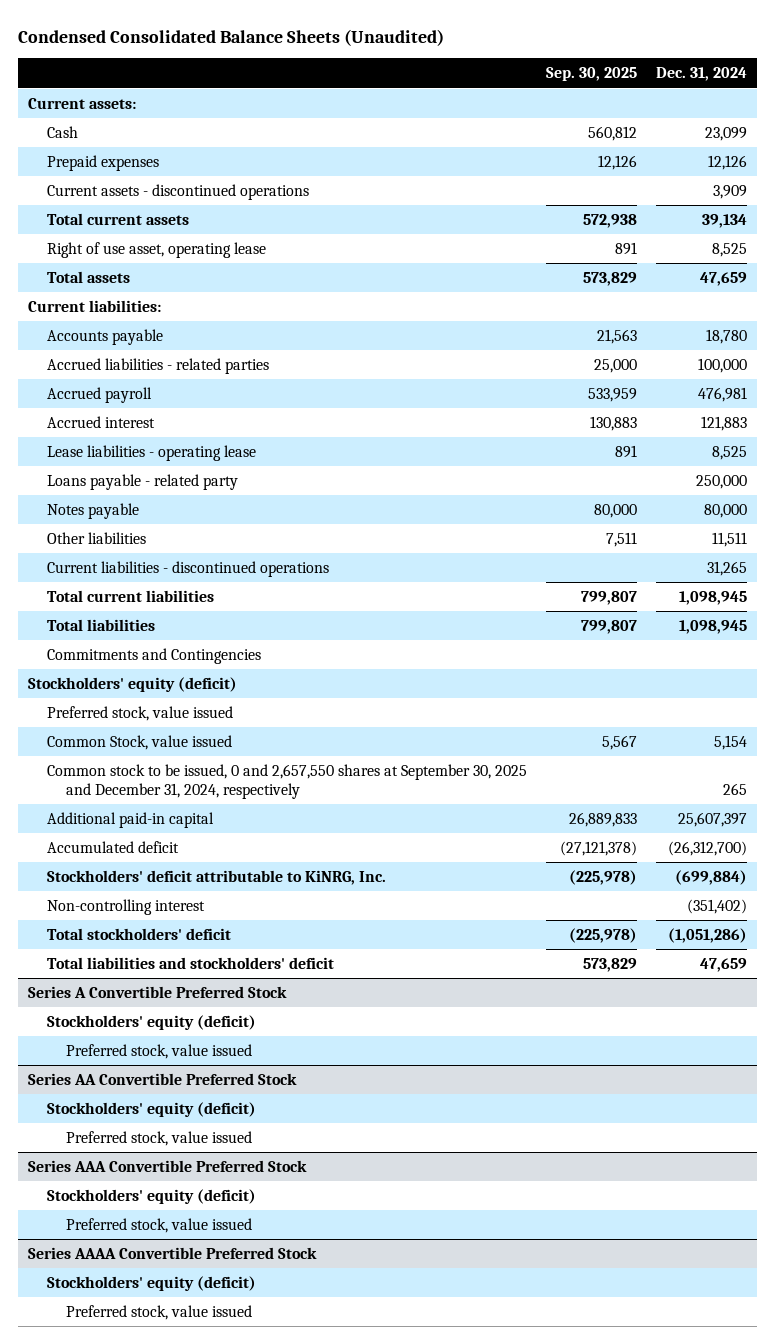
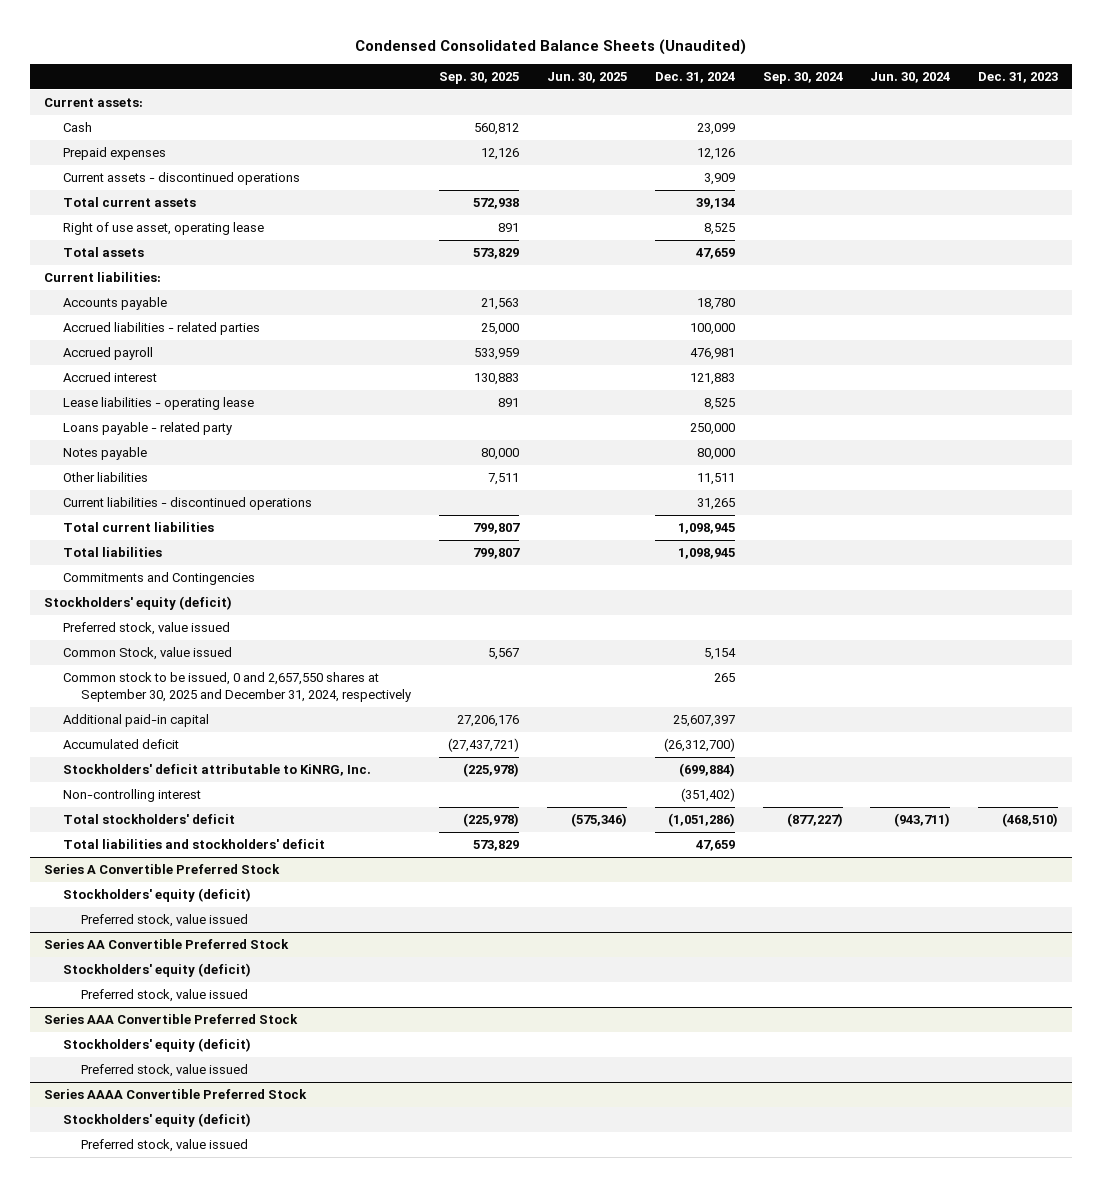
- | Sep. 30, 2025 | Dec. 31, 2024
+ | Sep. 30, 2025 | Jun. 30, 2025 | Dec. 31, 2024 | Sep. 30, 2024 | Jun. 30, 2024 | Dec. 31, 2023
- Additional paid-in capital | 26,889,833 | 25,607,397
- Accumulated deficit | (27,121,378) | (26,312,700)
+ Additional paid-in capital | 27,206,176 | | 25,607,397 | | |
+ Accumulated deficit | (27,437,721) | | (26,312,700) | | |

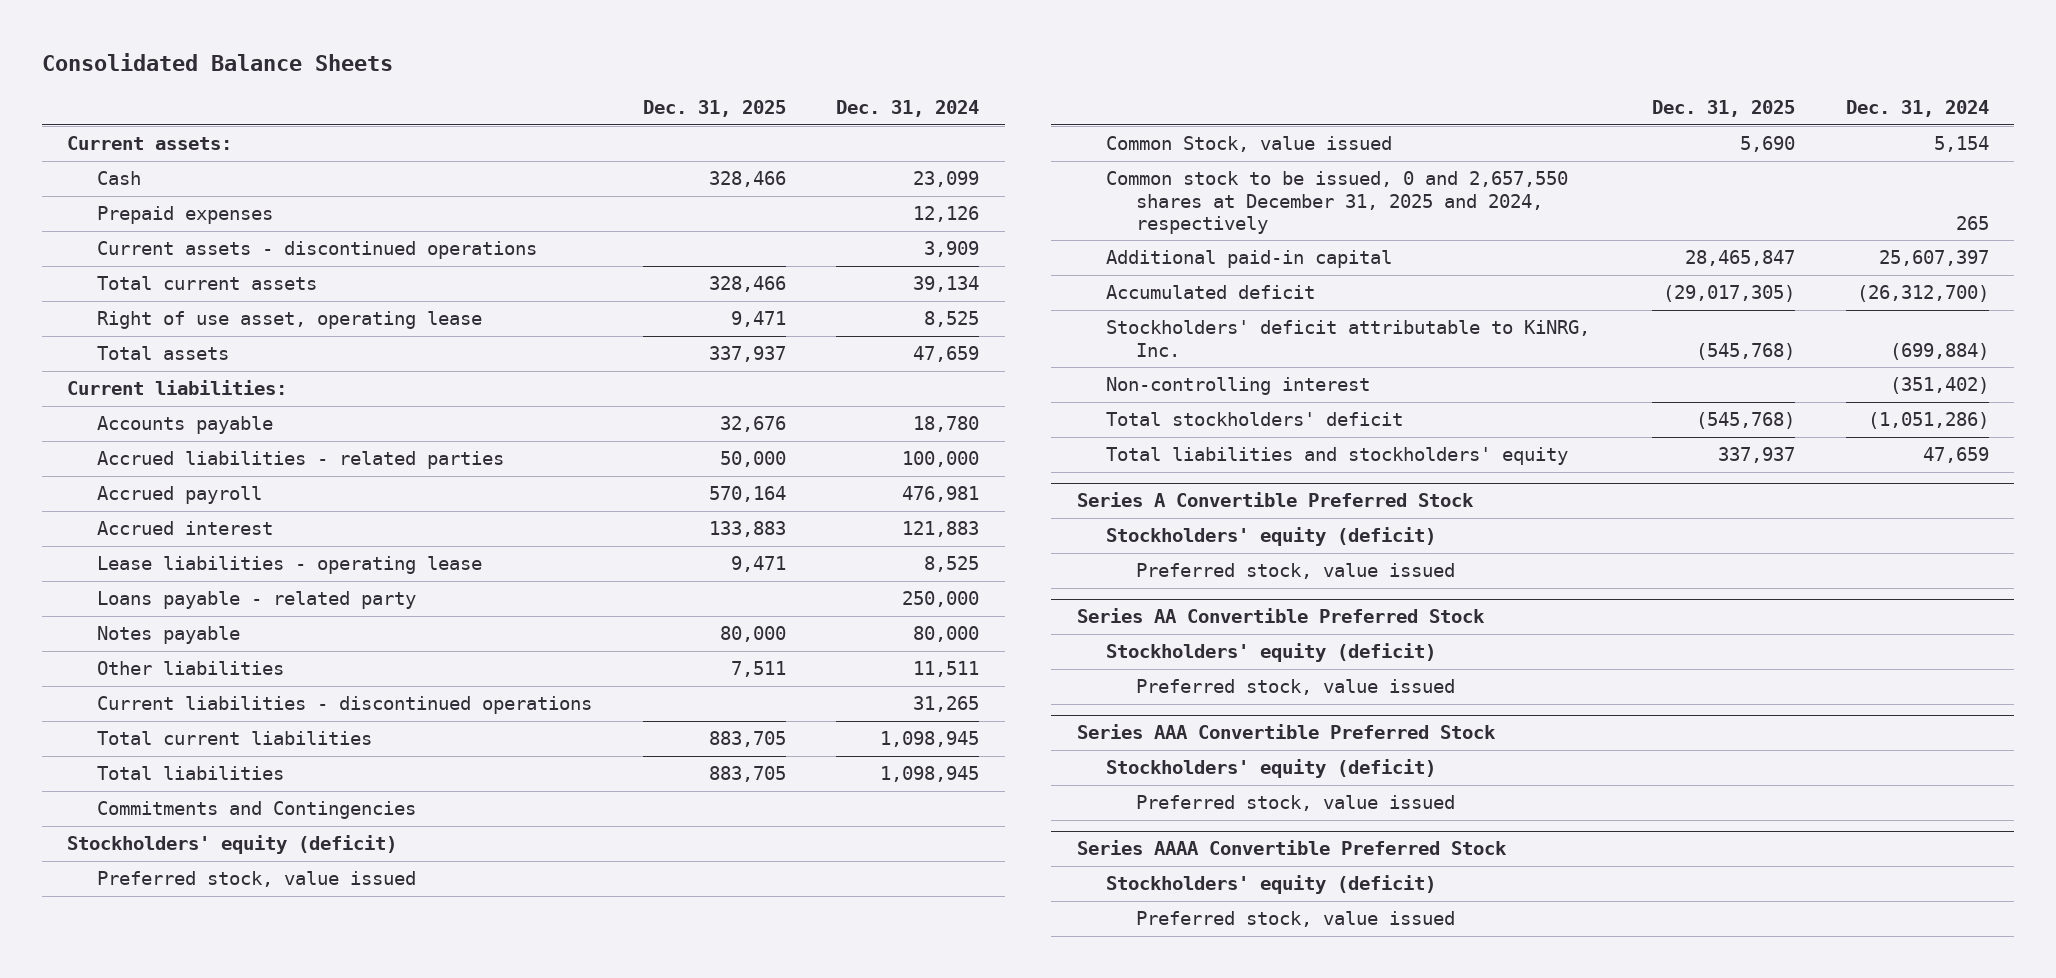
- Condensed Consolidated Balance Sheets (Unaudited)
+ Consolidated Balance Sheets
- | Sep. 30, 2025 | Jun. 30, 2025 | Dec. 31, 2024 | Sep. 30, 2024 | Jun. 30, 2024 | Dec. 31, 2023
+ | Dec. 31, 2025 | Dec. 31, 2024
- Common stock to be issued, 0 and 2,657,550 shares at September 30, 2025 and December 31, 2024, respectively | | | 265 | | |
+ Common stock to be issued, 0 and 2,657,550 shares at December 31, 2025 and 2024, respectively | | 265
- Total liabilities and stockholders' deficit | 573,829 | | 47,659 | | |
+ Total liabilities and stockholders' equity | 337,937 | 47,659

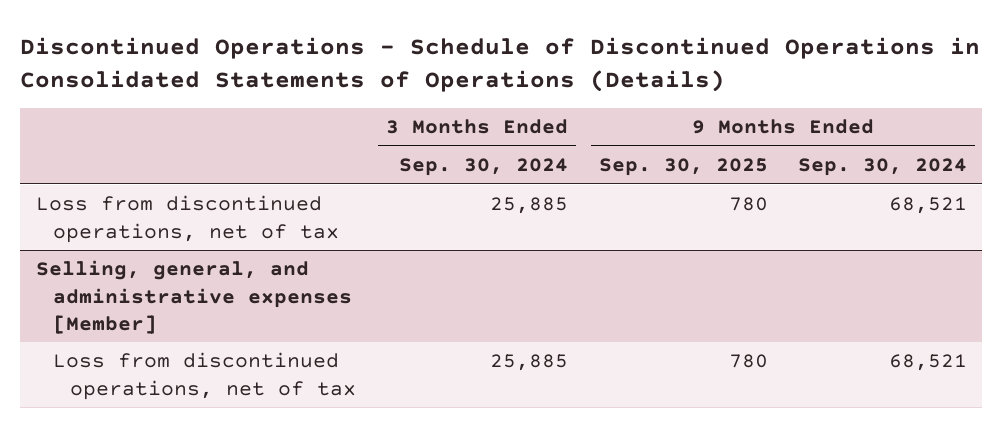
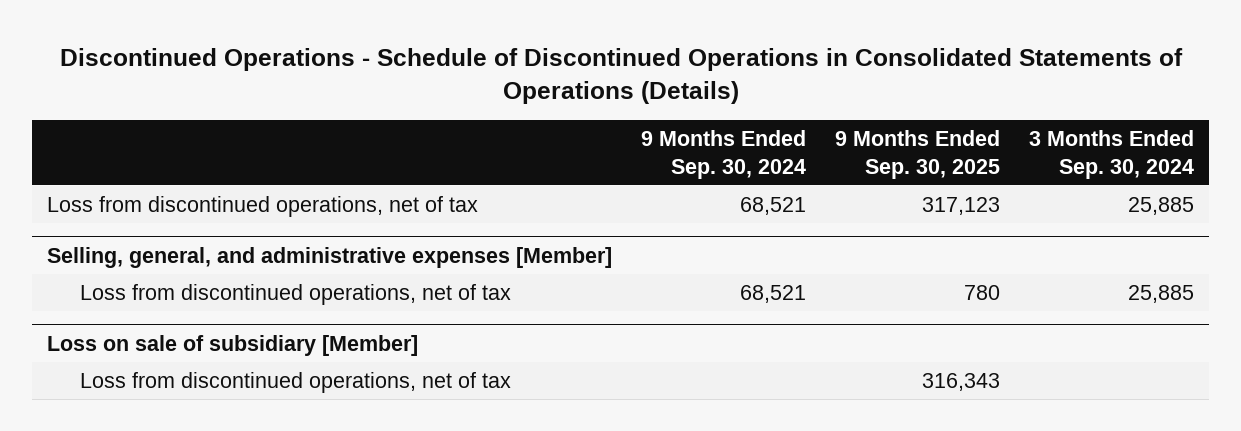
- | 3 Months Ended Sep. 30, 2024 | 9 Months Ended Sep. 30, 2025 | 9 Months Ended Sep. 30, 2024
+ | 9 Months Ended Sep. 30, 2024 | 9 Months Ended Sep. 30, 2025 | 3 Months Ended Sep. 30, 2024
- Loss from discontinued operations, net of tax | 25,885 | 780 | 68,521
+ Loss from discontinued operations, net of tax | 68,521 | 317,123 | 25,885
+ Loss on sale of subsidiary [Member]
+ Loss from discontinued operations, net of tax | | 316,343 |

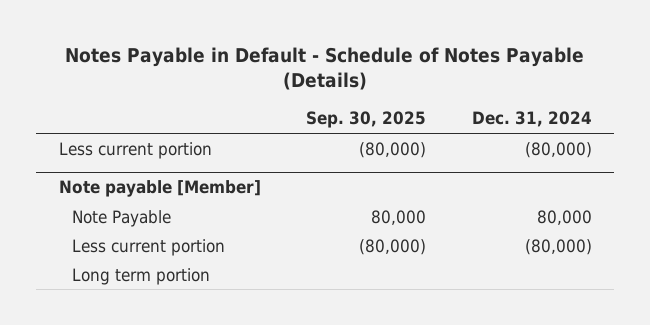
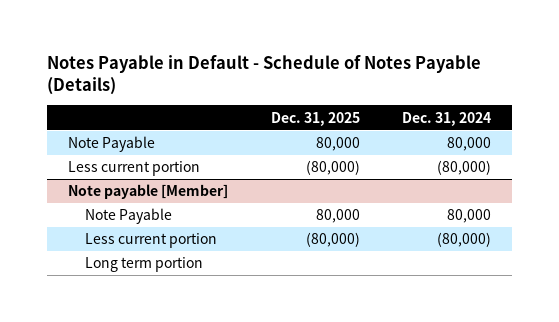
- | Sep. 30, 2025 | Dec. 31, 2024
+ | Dec. 31, 2025 | Dec. 31, 2024
+ Note Payable | 80,000 | 80,000

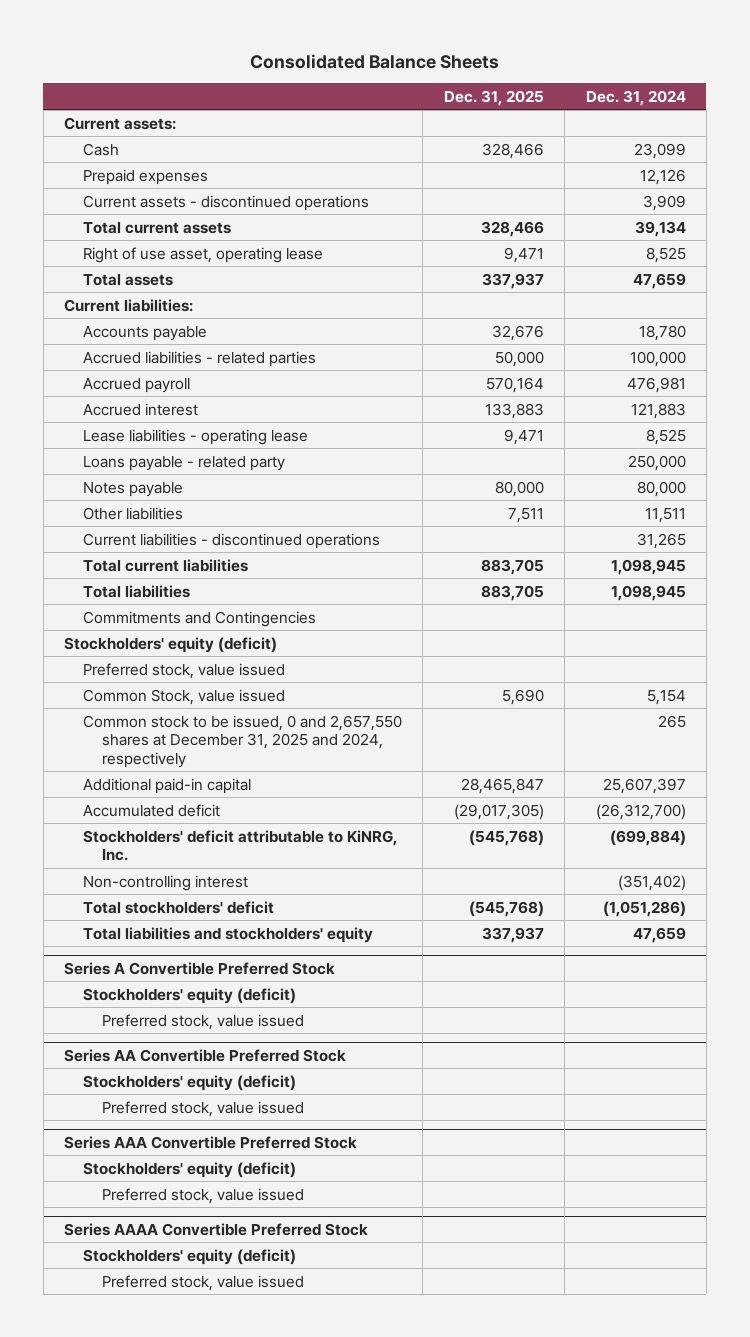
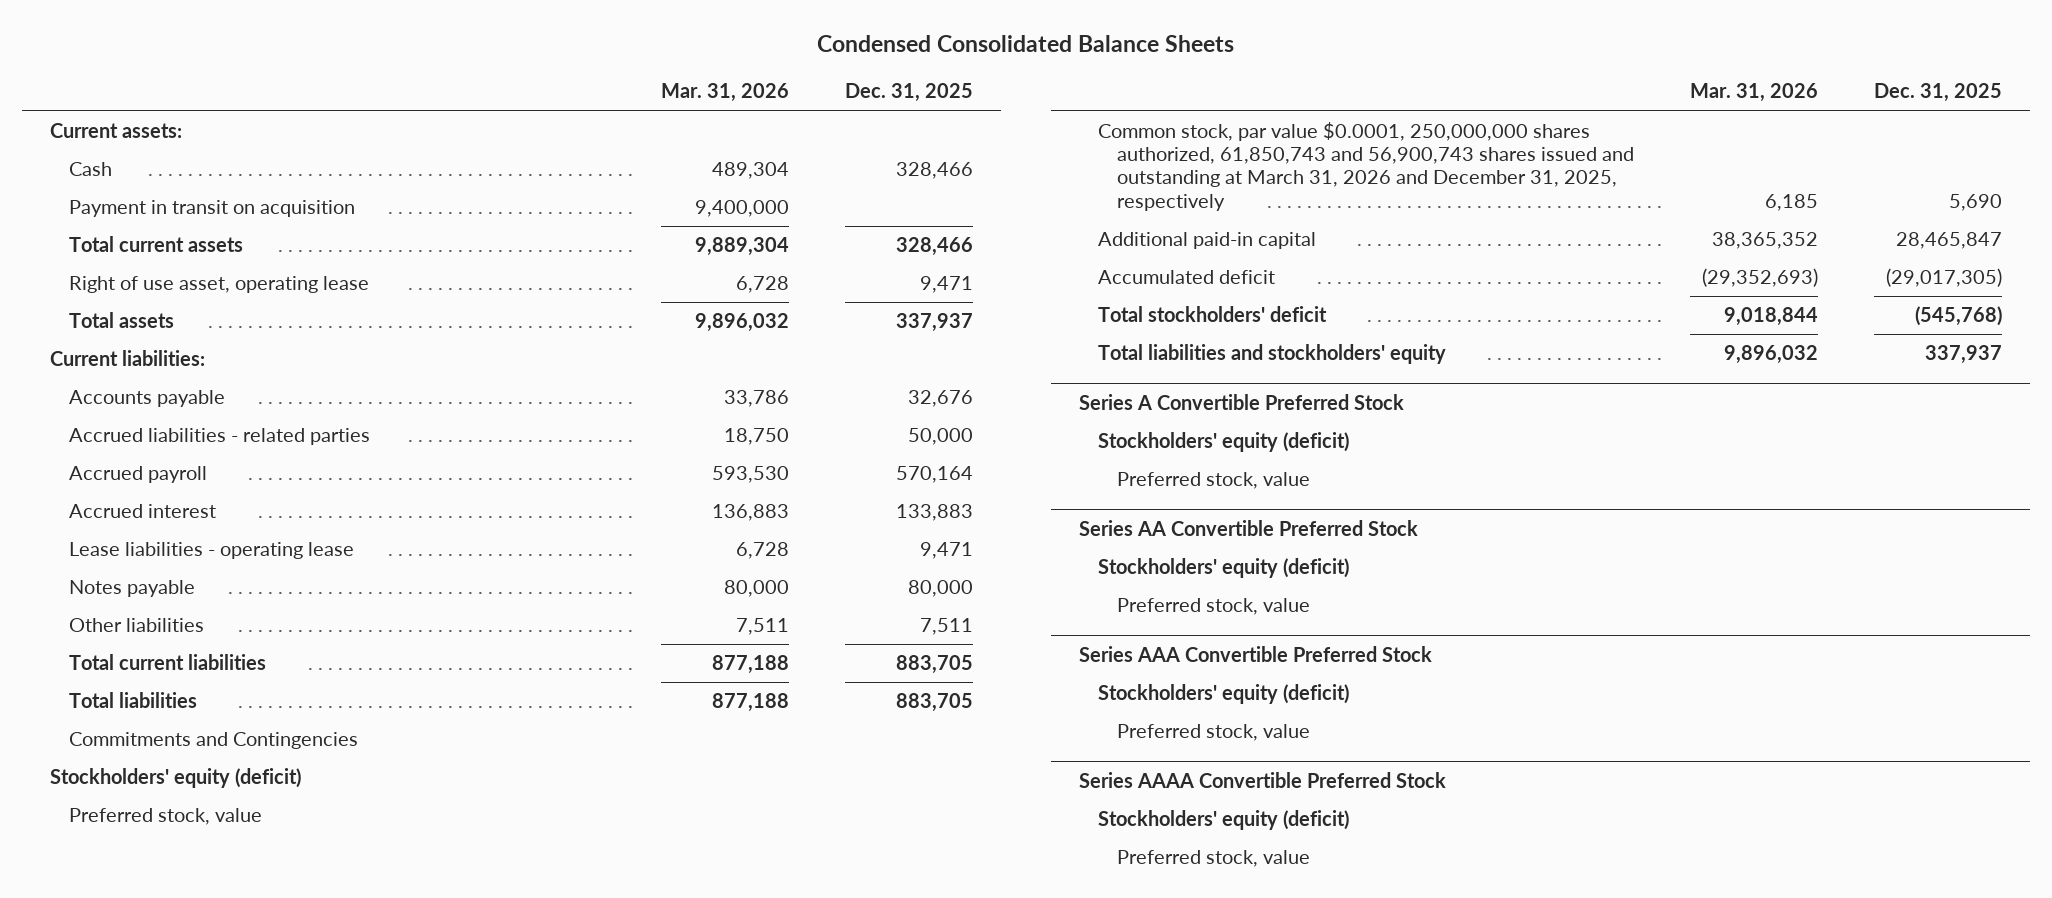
- Consolidated Balance Sheets
+ Condensed Consolidated Balance Sheets
- | Dec. 31, 2025 | Dec. 31, 2024
+ | Mar. 31, 2026 | Dec. 31, 2025
- Prepaid expenses | | 12,126
- Current assets - discontinued operations | | 3,909
+ Payment in transit on acquisition | 9,400,000 |
- Loans payable - related party | | 250,000
- Current liabilities - discontinued operations | | 31,265
- Preferred stock, value issued
- Common Stock, value issued | 5,690 | 5,154
- Common stock to be issued, 0 and 2,657,550 shares at December 31, 2025 and 2024, respectively | | 265
+ Preferred stock, value
+ Common stock, par value $0.0001, 250,000,000 shares authorized, 61,850,743 and 56,900,743 shares issued and outstanding at March 31, 2026 and December 31, 2025, respectively | 6,185 | 5,690
- Stockholders' deficit attributable to KiNRG, Inc. | (545,768) | (699,884)
- Non-controlling interest | | (351,402)
@ Series A Convertible Preferred Stock
- Preferred stock, value issued
+ Preferred stock, value
@ Series AA Convertible Preferred Stock
- Preferred stock, value issued
+ Preferred stock, value
@ Series AAA Convertible Preferred Stock
- Preferred stock, value issued
+ Preferred stock, value
@ Series AAAA Convertible Preferred Stock
- Preferred stock, value issued
+ Preferred stock, value

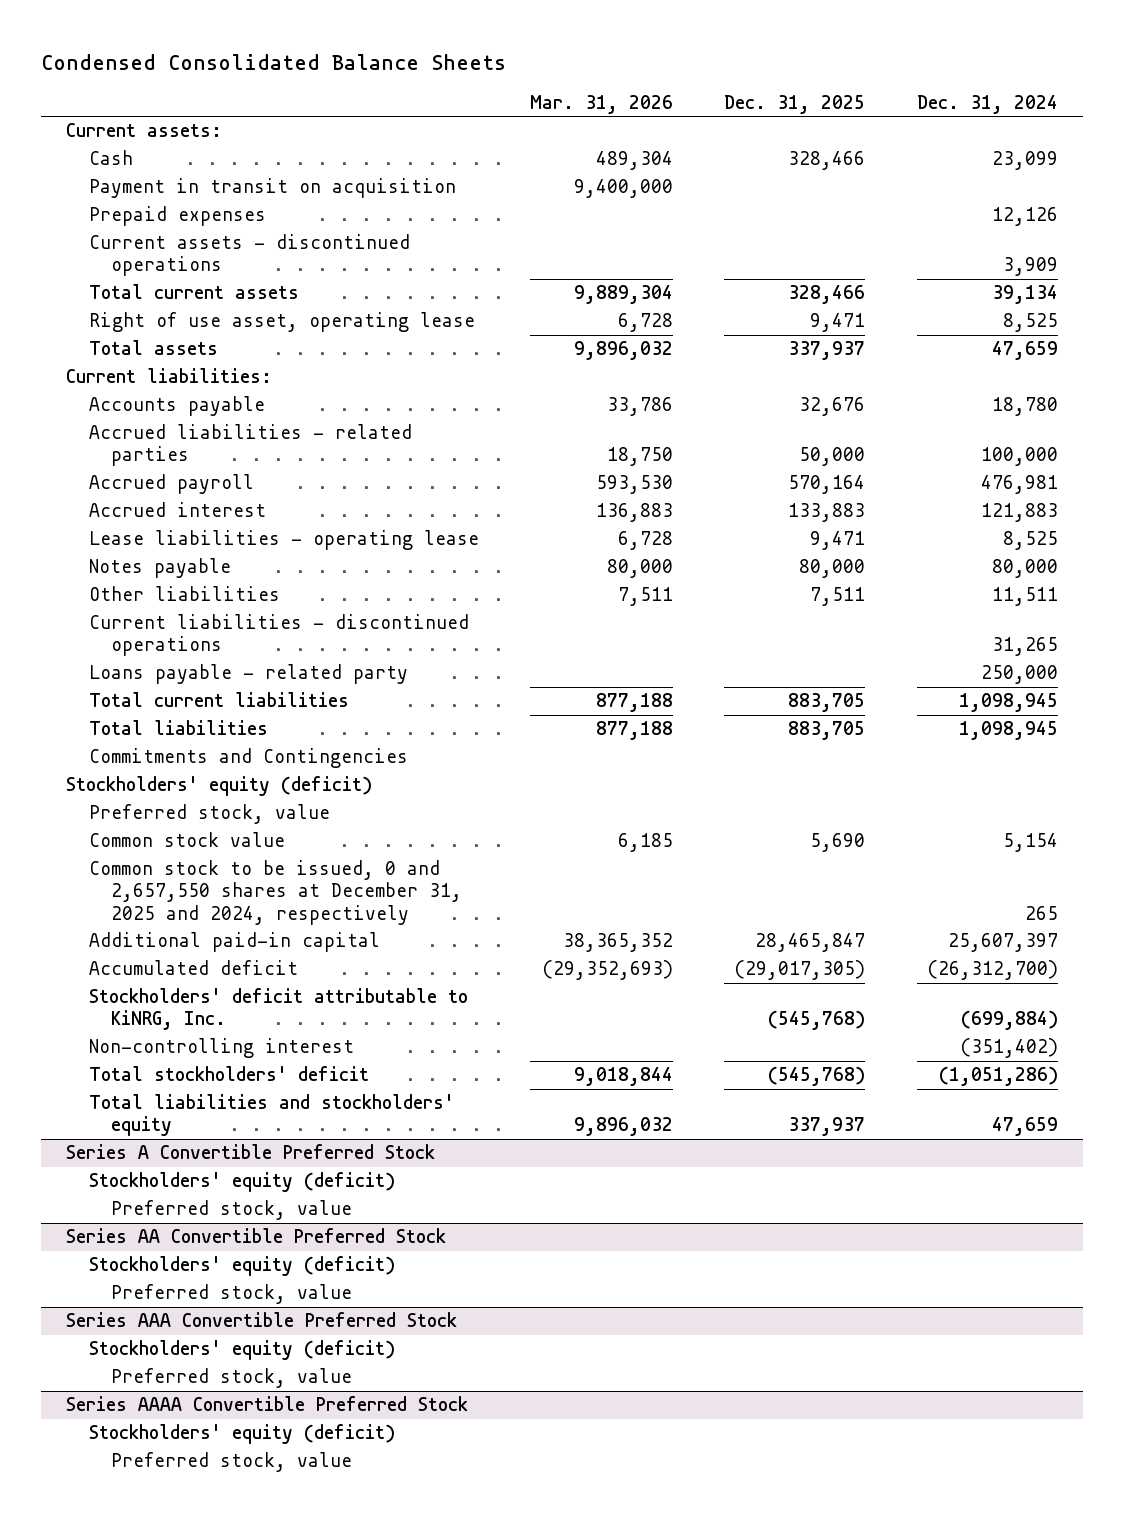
- | Mar. 31, 2026 | Dec. 31, 2025
+ | Mar. 31, 2026 | Dec. 31, 2025 | Dec. 31, 2024
+ Prepaid expenses | | | 12,126
+ Current assets - discontinued operations | | | 3,909
+ Current liabilities - discontinued operations | | | 31,265
+ Loans payable - related party | | | 250,000
- Common stock, par value $0.0001, 250,000,000 shares authorized, 61,850,743 and 56,900,743 shares issued and outstanding at March 31, 2026 and December 31, 2025, respectively | 6,185 | 5,690
+ Common stock value | 6,185 | 5,690 | 5,154
+ Common stock to be issued, 0 and 2,657,550 shares at December 31, 2025 and 2024, respectively | | | 265
+ Stockholders' deficit attributable to KiNRG, Inc. | | (545,768) | (699,884)
+ Non-controlling interest | | | (351,402)

